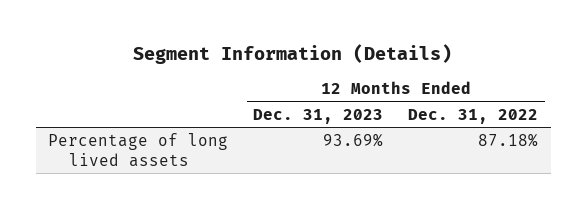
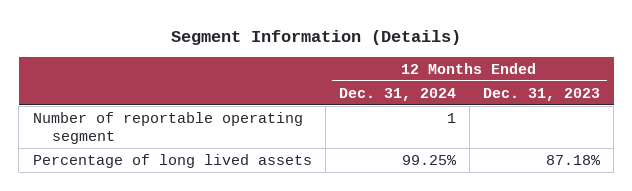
- | 12 Months Ended Dec. 31, 2023 | 12 Months Ended Dec. 31, 2022
+ | 12 Months Ended Dec. 31, 2024 | 12 Months Ended Dec. 31, 2023
- Percentage of long lived assets | 93.69% | 87.18%
+ Number of reportable operating segment | 1 |
+ Percentage of long lived assets | 99.25% | 87.18%

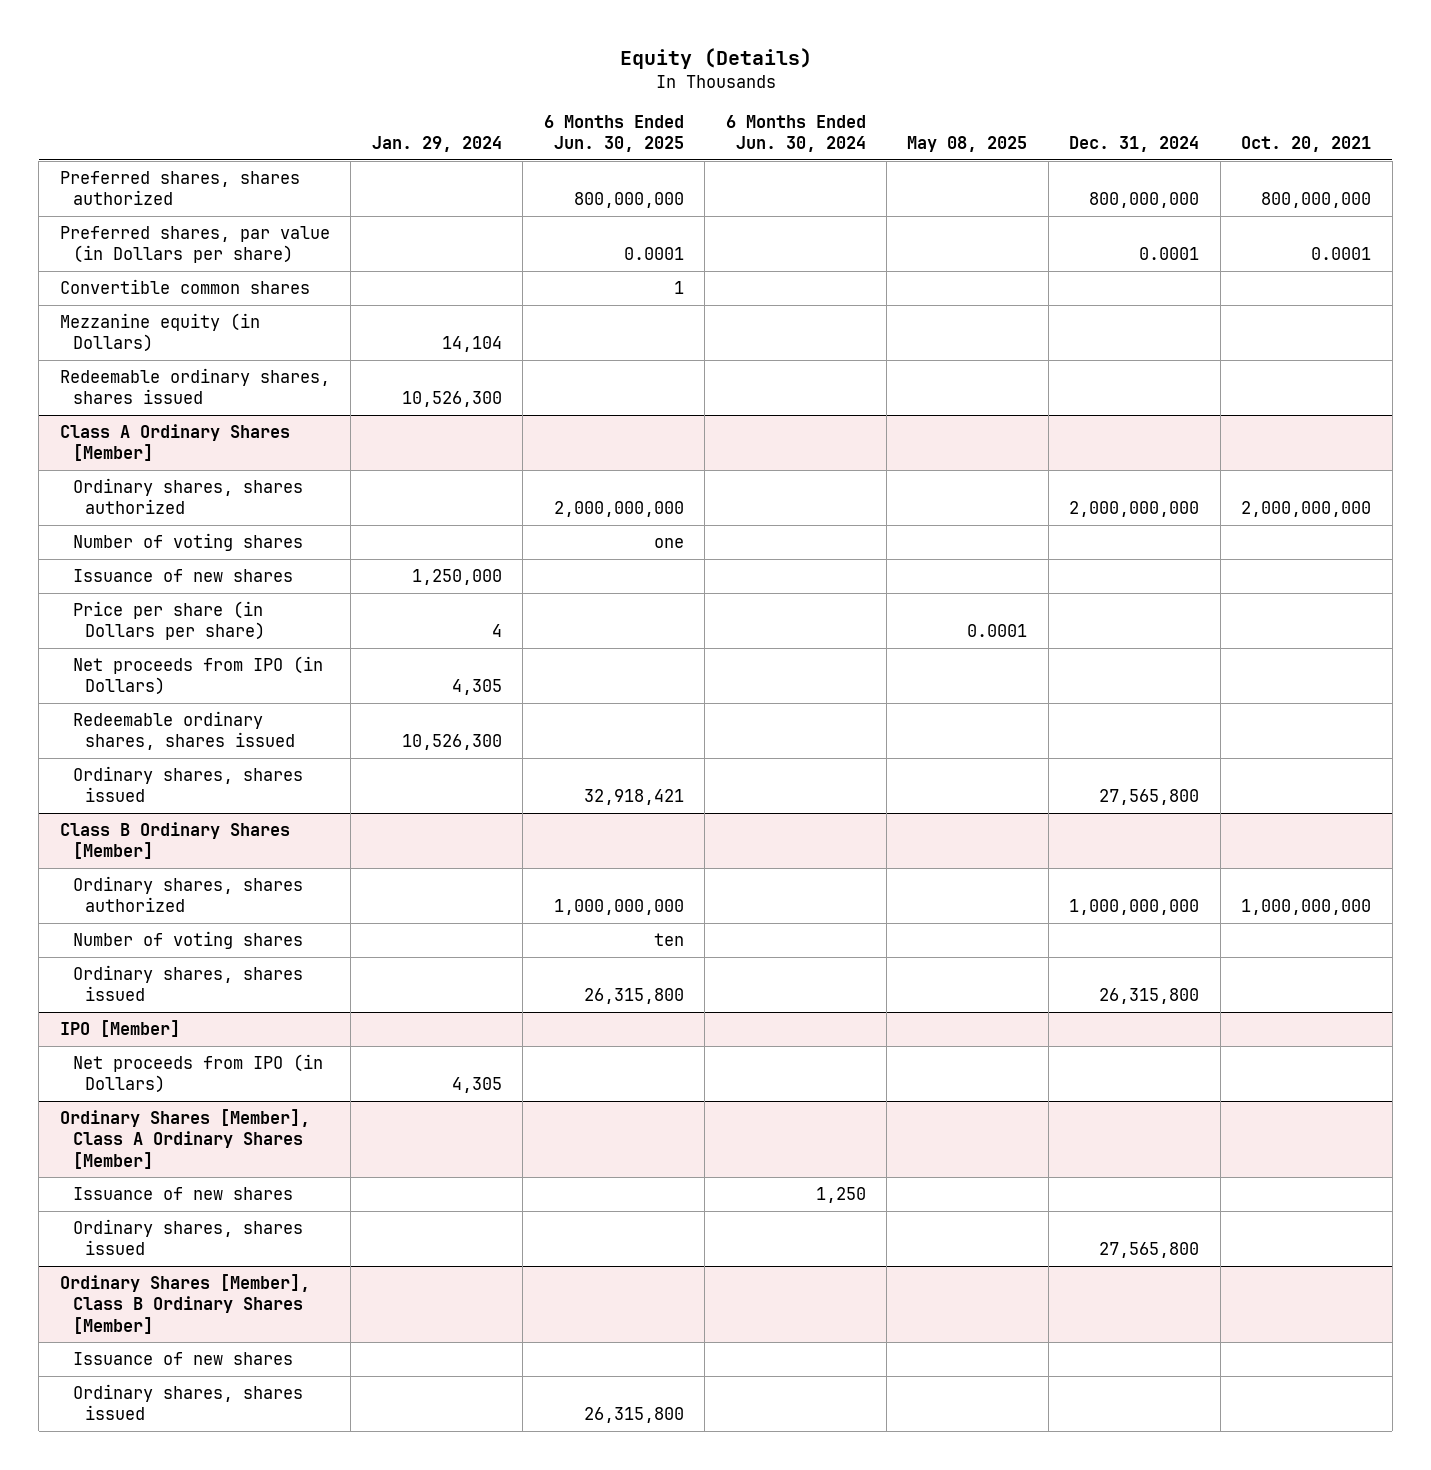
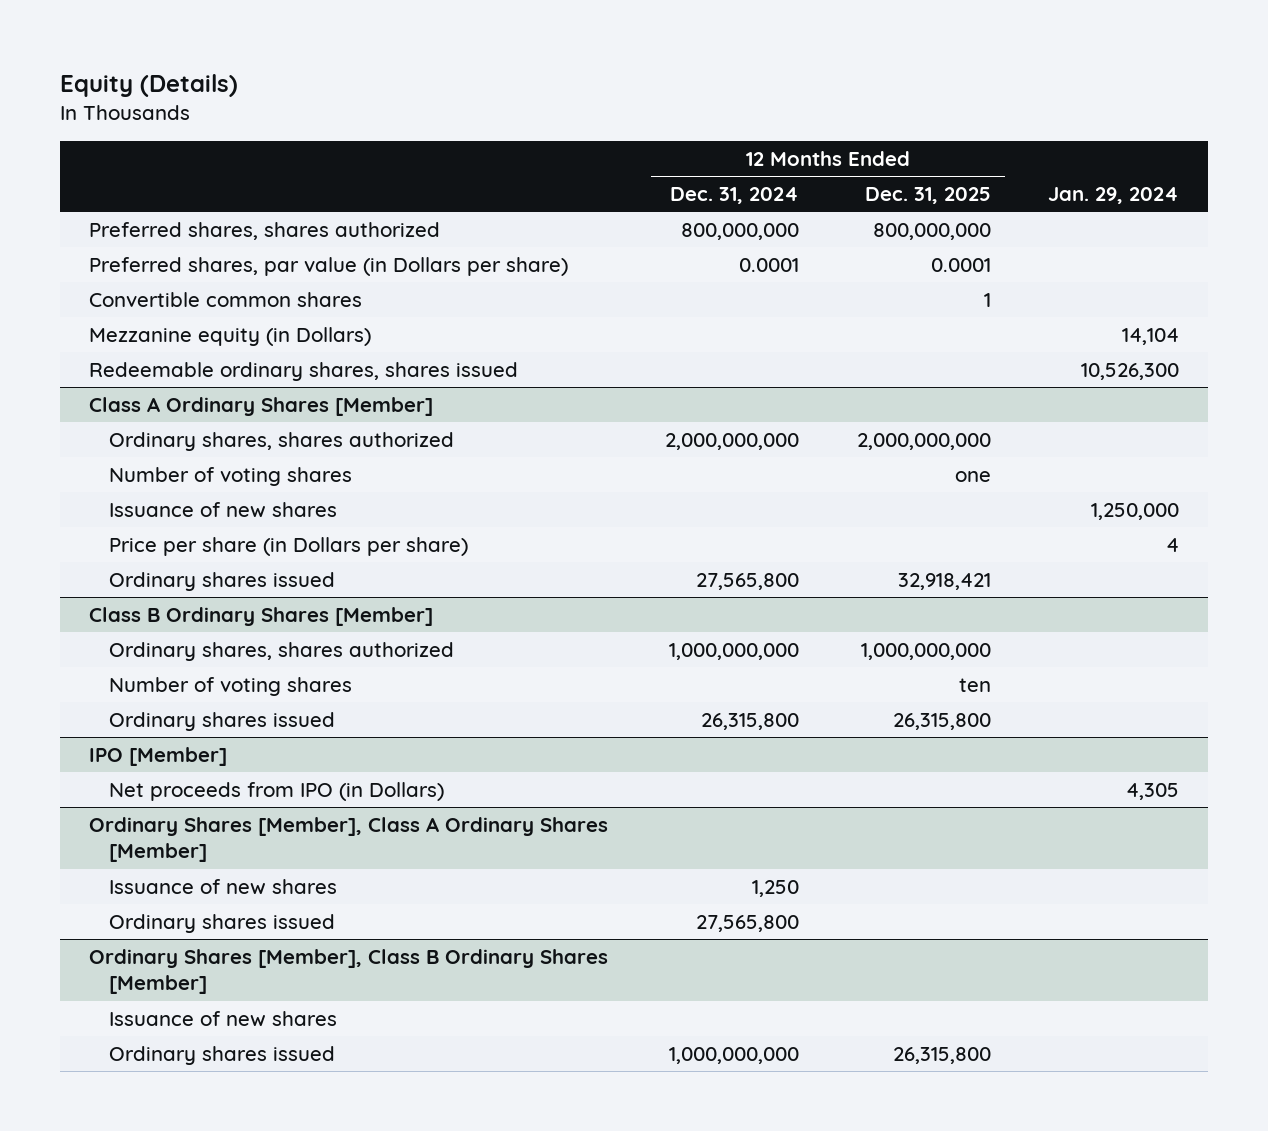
- | Jan. 29, 2024 | 6 Months Ended Jun. 30, 2025 | 6 Months Ended Jun. 30, 2024 | May 08, 2025 | Dec. 31, 2024 | Oct. 20, 2021
+ | 12 Months Ended Dec. 31, 2024 | 12 Months Ended Dec. 31, 2025 | Jan. 29, 2024
@ Class A Ordinary Shares [Member]
- Net proceeds from IPO (in Dollars) | 4,305 | | | | |
- Redeemable ordinary shares, shares issued | 10,526,300 | | | | |
- Ordinary shares, shares issued | | 32,918,421 | | | 27,565,800 |
+ Ordinary shares issued | 27,565,800 | 32,918,421 |
@ Class B Ordinary Shares [Member]
- Ordinary shares, shares issued | | 26,315,800 | | | 26,315,800 |
+ Ordinary shares issued | 26,315,800 | 26,315,800 |
@ Ordinary Shares [Member], Class A Ordinary Shares [Member]
- Ordinary shares, shares issued | | | | | 27,565,800 |
+ Ordinary shares issued | 27,565,800 | |
@ Ordinary Shares [Member], Class B Ordinary Shares [Member]
- Ordinary shares, shares issued | | 26,315,800 | | | |
+ Ordinary shares issued | 1,000,000,000 | 26,315,800 |

